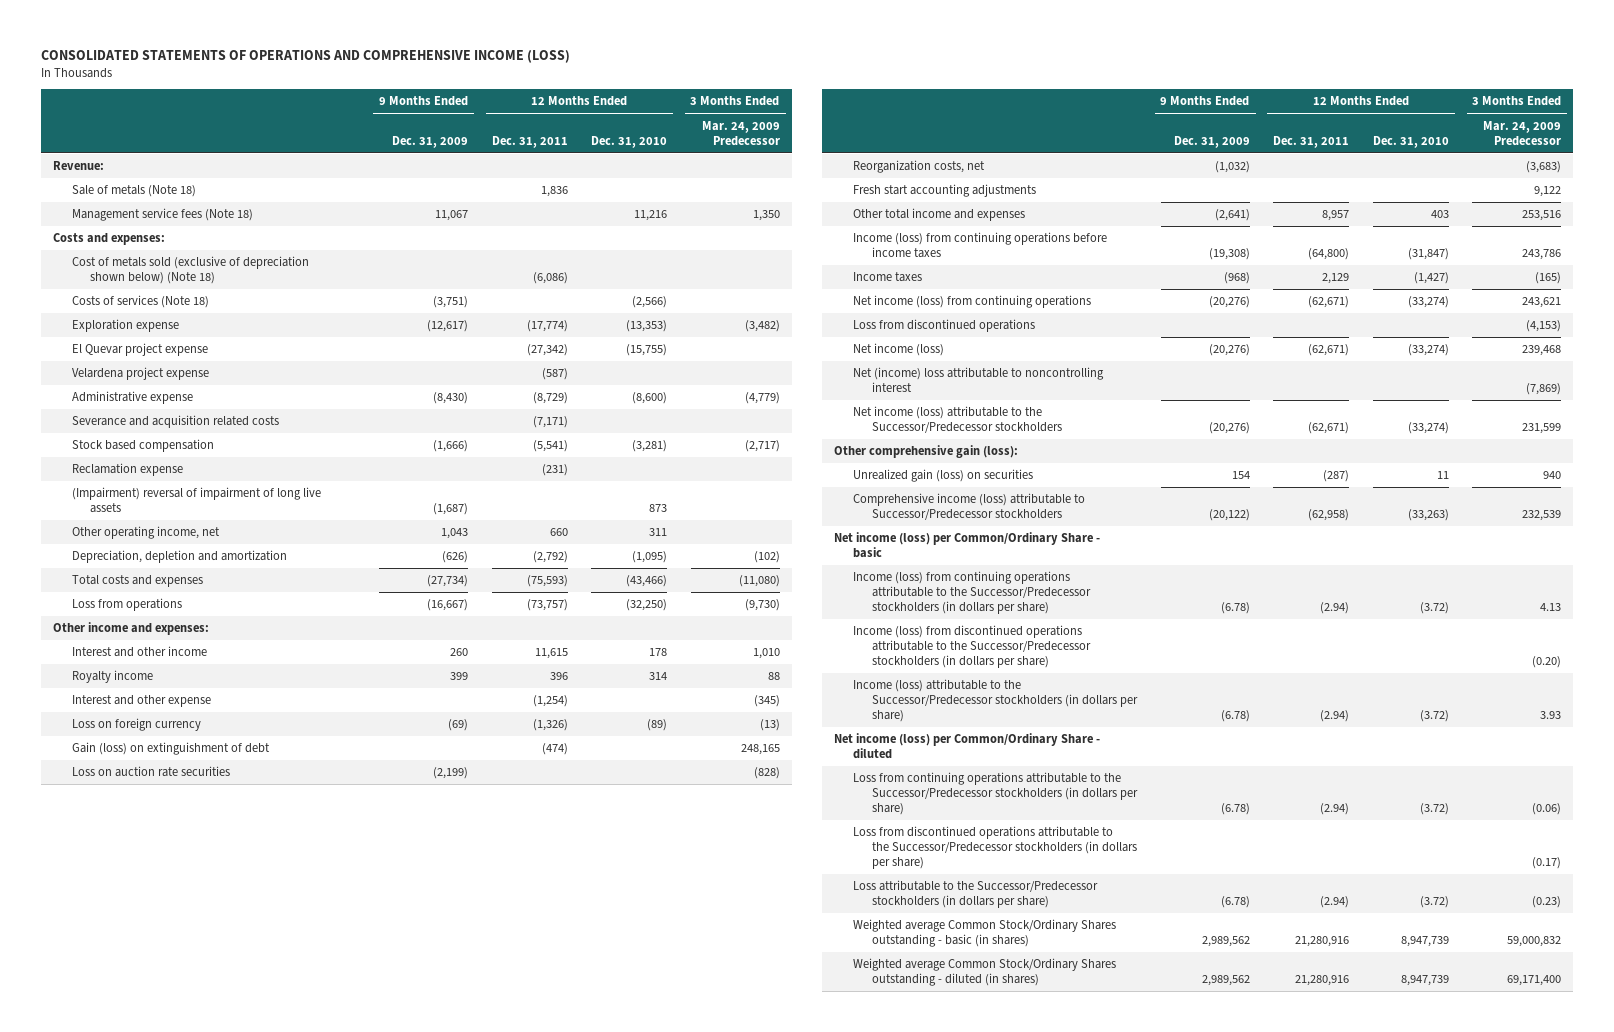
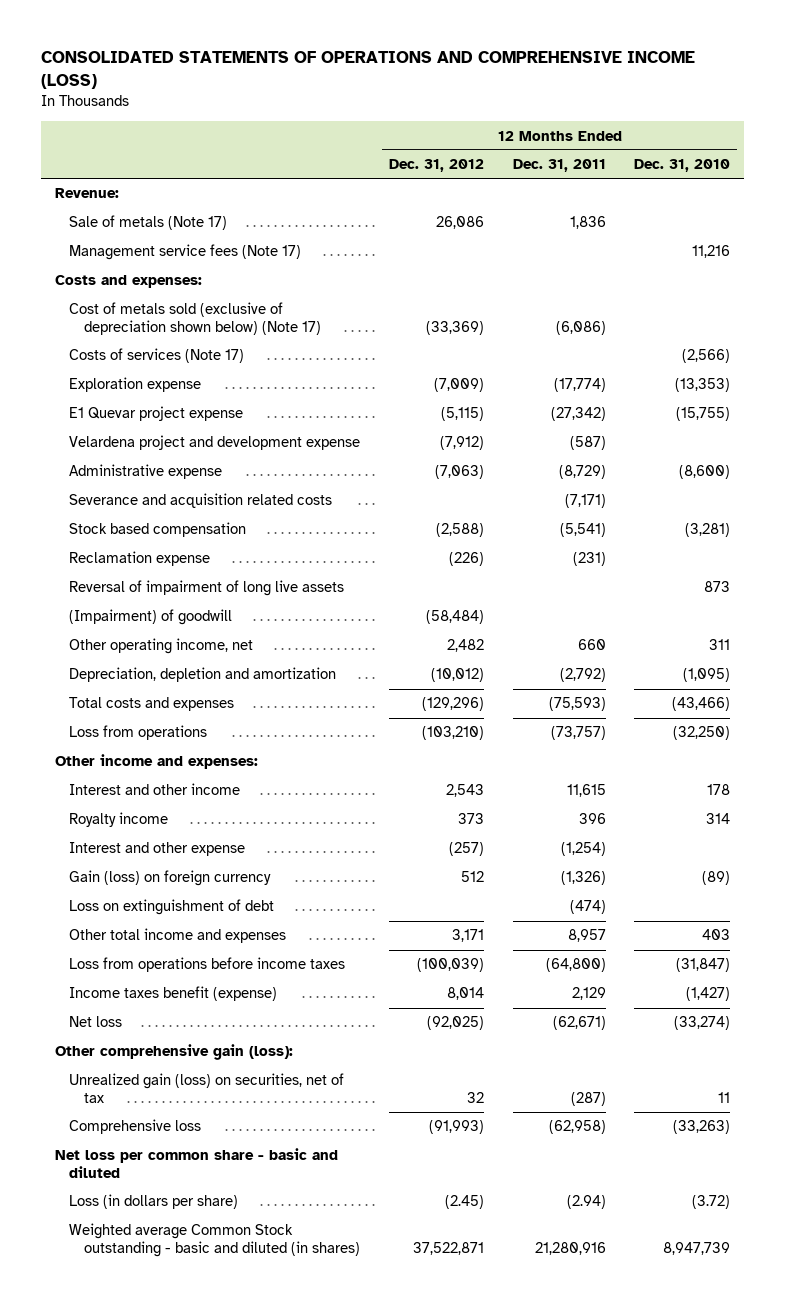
- | 9 Months Ended Dec. 31, 2009 | 12 Months Ended Dec. 31, 2011 | 12 Months Ended Dec. 31, 2010 | 3 Months Ended Mar. 24, 2009 Predecessor
+ | 12 Months Ended Dec. 31, 2012 | 12 Months Ended Dec. 31, 2011 | 12 Months Ended Dec. 31, 2010
- Sale of metals (Note 18) | | 1,836 | |
- Management service fees (Note 18) | 11,067 | | 11,216 | 1,350
+ Sale of metals (Note 17) | 26,086 | 1,836 |
+ Management service fees (Note 17) | | | 11,216
- Cost of metals sold (exclusive of depreciation shown below) (Note 18) | | (6,086) | |
- Costs of services (Note 18) | (3,751) | | (2,566) |
+ Cost of metals sold (exclusive of depreciation shown below) (Note 17) | (33,369) | (6,086) |
+ Costs of services (Note 17) | | | (2,566)
- El Quevar project expense | | (27,342) | (15,755) |
- Velardena project expense | | (587) | |
+ E1 Quevar project expense | (5,115) | (27,342) | (15,755)
+ Velardena project and development expense | (7,912) | (587) |
- (Impairment) reversal of impairment of long live assets | (1,687) | | 873 |
+ Reversal of impairment of long live assets | | | 873
+ (Impairment) of goodwill | (58,484) | |
- Loss on foreign currency | (69) | (1,326) | (89) | (13)
- Gain (loss) on extinguishment of debt | | (474) | | 248,165
- Loss on auction rate securities | (2,199) | | | (828)
- Reorganization costs, net | (1,032) | | | (3,683)
- Fresh start accounting adjustments | | | | 9,122
+ Gain (loss) on foreign currency | 512 | (1,326) | (89)
+ Loss on extinguishment of debt | | (474) |
- Income (loss) from continuing operations before income taxes | (19,308) | (64,800) | (31,847) | 243,786
- Income taxes | (968) | 2,129 | (1,427) | (165)
- Net income (loss) from continuing operations | (20,276) | (62,671) | (33,274) | 243,621
- Loss from discontinued operations | | | | (4,153)
- Net income (loss) | (20,276) | (62,671) | (33,274) | 239,468
- Net (income) loss attributable to noncontrolling interest | | | | (7,869)
- Net income (loss) attributable to the Successor/Predecessor stockholders | (20,276) | (62,671) | (33,274) | 231,599
+ Loss from operations before income taxes | (100,039) | (64,800) | (31,847)
+ Income taxes benefit (expense) | 8,014 | 2,129 | (1,427)
+ Net loss | (92,025) | (62,671) | (33,274)
- Unrealized gain (loss) on securities | 154 | (287) | 11 | 940
- Comprehensive income (loss) attributable to Successor/Predecessor stockholders | (20,122) | (62,958) | (33,263) | 232,539
- Net income (loss) per Common/Ordinary Share - basic
- Income (loss) from continuing operations attributable to the Successor/Predecessor stockholders (in dollars per share) | (6.78) | (2.94) | (3.72) | 4.13
- Income (loss) from discontinued operations attributable to the Successor/Predecessor stockholders (in dollars per share) | | | | (0.20)
- Income (loss) attributable to the Successor/Predecessor stockholders (in dollars per share) | (6.78) | (2.94) | (3.72) | 3.93
- Net income (loss) per Common/Ordinary Share - diluted
- Loss from continuing operations attributable to the Successor/Predecessor stockholders (in dollars per share) | (6.78) | (2.94) | (3.72) | (0.06)
- Loss from discontinued operations attributable to the Successor/Predecessor stockholders (in dollars per share) | | | | (0.17)
- Loss attributable to the Successor/Predecessor stockholders (in dollars per share) | (6.78) | (2.94) | (3.72) | (0.23)
- Weighted average Common Stock/Ordinary Shares outstanding - basic (in shares) | 2,989,562 | 21,280,916 | 8,947,739 | 59,000,832
- Weighted average Common Stock/Ordinary Shares outstanding - diluted (in shares) | 2,989,562 | 21,280,916 | 8,947,739 | 69,171,400
+ Unrealized gain (loss) on securities, net of tax | 32 | (287) | 11
+ Comprehensive loss | (91,993) | (62,958) | (33,263)
+ Net loss per common share - basic and diluted
+ Loss (in dollars per share) | (2.45) | (2.94) | (3.72)
+ Weighted average Common Stock outstanding - basic and diluted (in shares) | 37,522,871 | 21,280,916 | 8,947,739

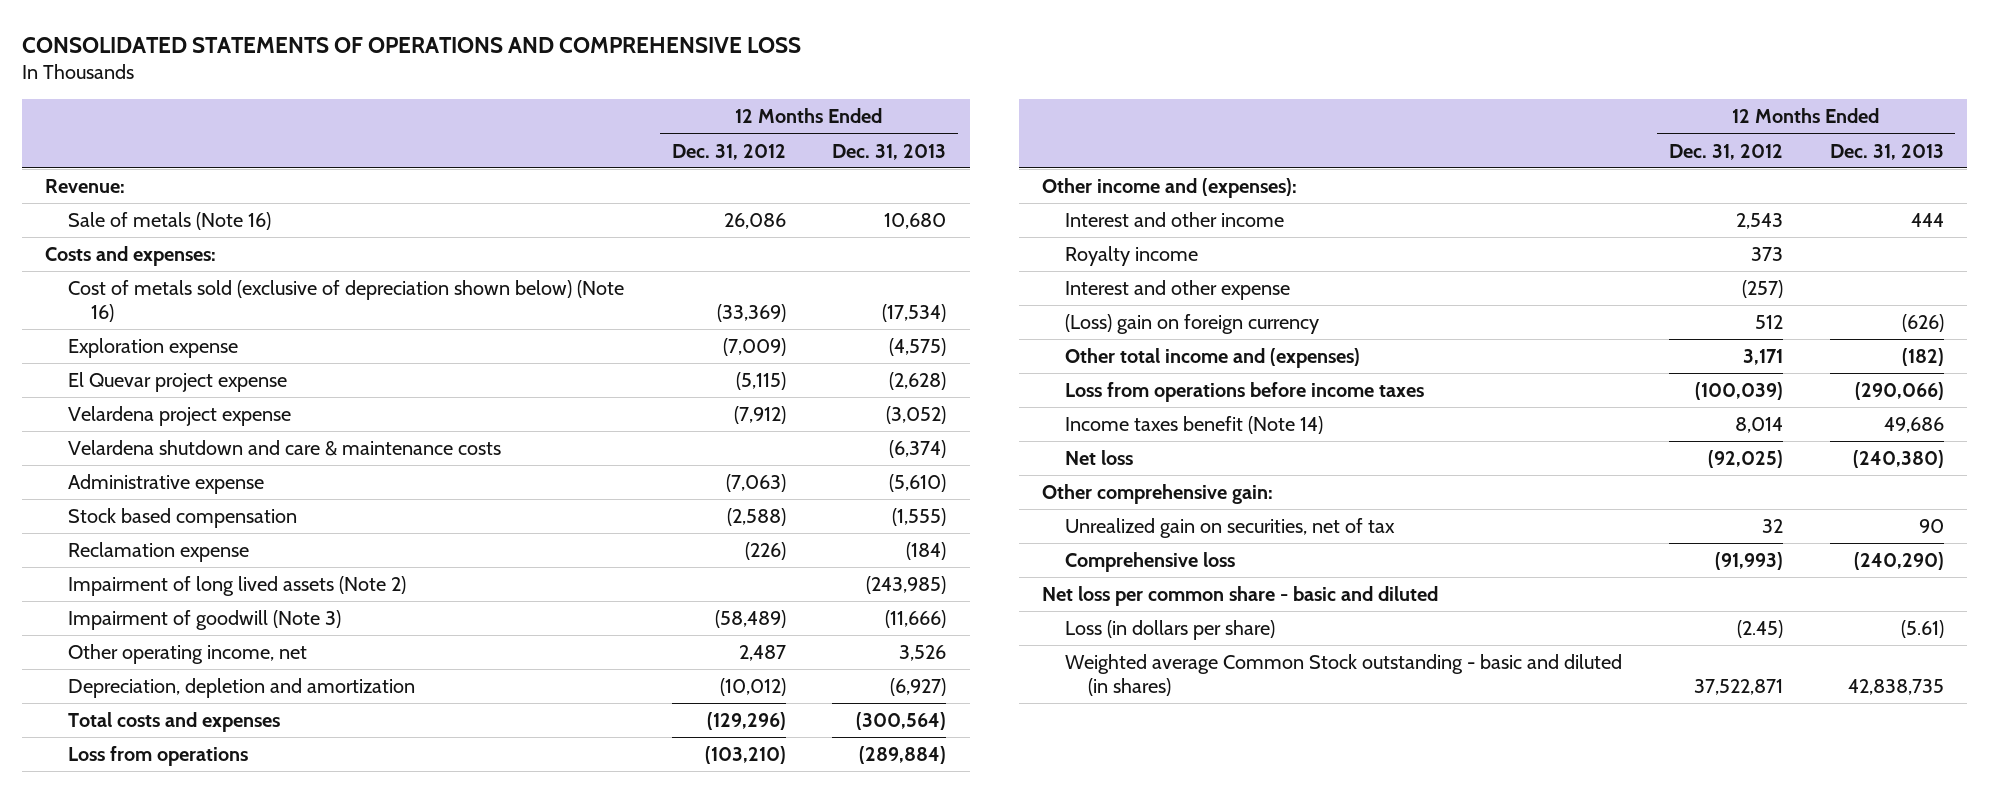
- CONSOLIDATED STATEMENTS OF OPERATIONS AND COMPREHENSIVE INCOME (LOSS)
+ CONSOLIDATED STATEMENTS OF OPERATIONS AND COMPREHENSIVE LOSS
- | 12 Months Ended Dec. 31, 2012 | 12 Months Ended Dec. 31, 2011 | 12 Months Ended Dec. 31, 2010
+ | 12 Months Ended Dec. 31, 2012 | 12 Months Ended Dec. 31, 2013
- Sale of metals (Note 17) | 26,086 | 1,836 |
- Management service fees (Note 17) | | | 11,216
+ Sale of metals (Note 16) | 26,086 | 10,680
- Cost of metals sold (exclusive of depreciation shown below) (Note 17) | (33,369) | (6,086) |
- Costs of services (Note 17) | | | (2,566)
+ Cost of metals sold (exclusive of depreciation shown below) (Note 16) | (33,369) | (17,534)
- E1 Quevar project expense | (5,115) | (27,342) | (15,755)
- Velardena project and development expense | (7,912) | (587) |
+ El Quevar project expense | (5,115) | (2,628)
+ Velardena project expense | (7,912) | (3,052)
+ Velardena shutdown and care & maintenance costs | | (6,374)
- Severance and acquisition related costs | | (7,171) |
- Reversal of impairment of long live assets | | | 873
- (Impairment) of goodwill | (58,484) | |
- Other operating income, net | 2,482 | 660 | 311
+ Impairment of long lived assets (Note 2) | | (243,985)
+ Impairment of goodwill (Note 3) | (58,489) | (11,666)
+ Other operating income, net | 2,487 | 3,526
- Other income and expenses:
+ Other income and (expenses):
- Gain (loss) on foreign currency | 512 | (1,326) | (89)
- Loss on extinguishment of debt | | (474) |
- Other total income and expenses | 3,171 | 8,957 | 403
+ (Loss) gain on foreign currency | 512 | (626)
+ Other total income and (expenses) | 3,171 | (182)
- Income taxes benefit (expense) | 8,014 | 2,129 | (1,427)
+ Income taxes benefit (Note 14) | 8,014 | 49,686
- Other comprehensive gain (loss):
- Unrealized gain (loss) on securities, net of tax | 32 | (287) | 11
+ Other comprehensive gain:
+ Unrealized gain on securities, net of tax | 32 | 90

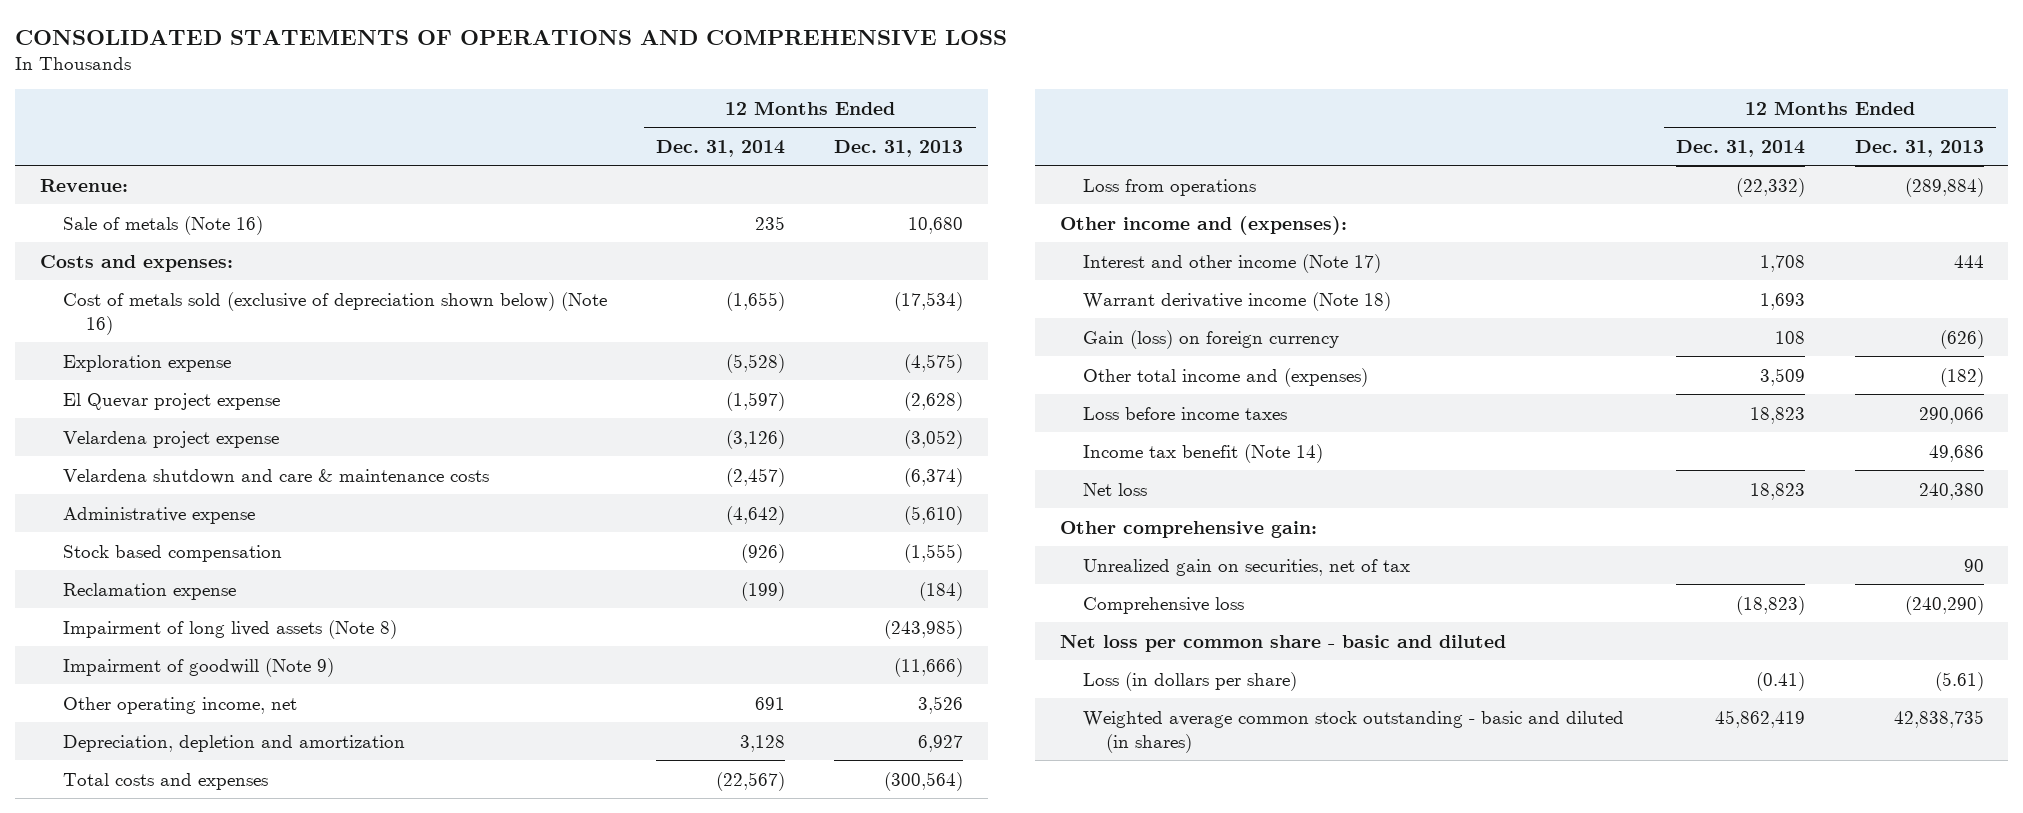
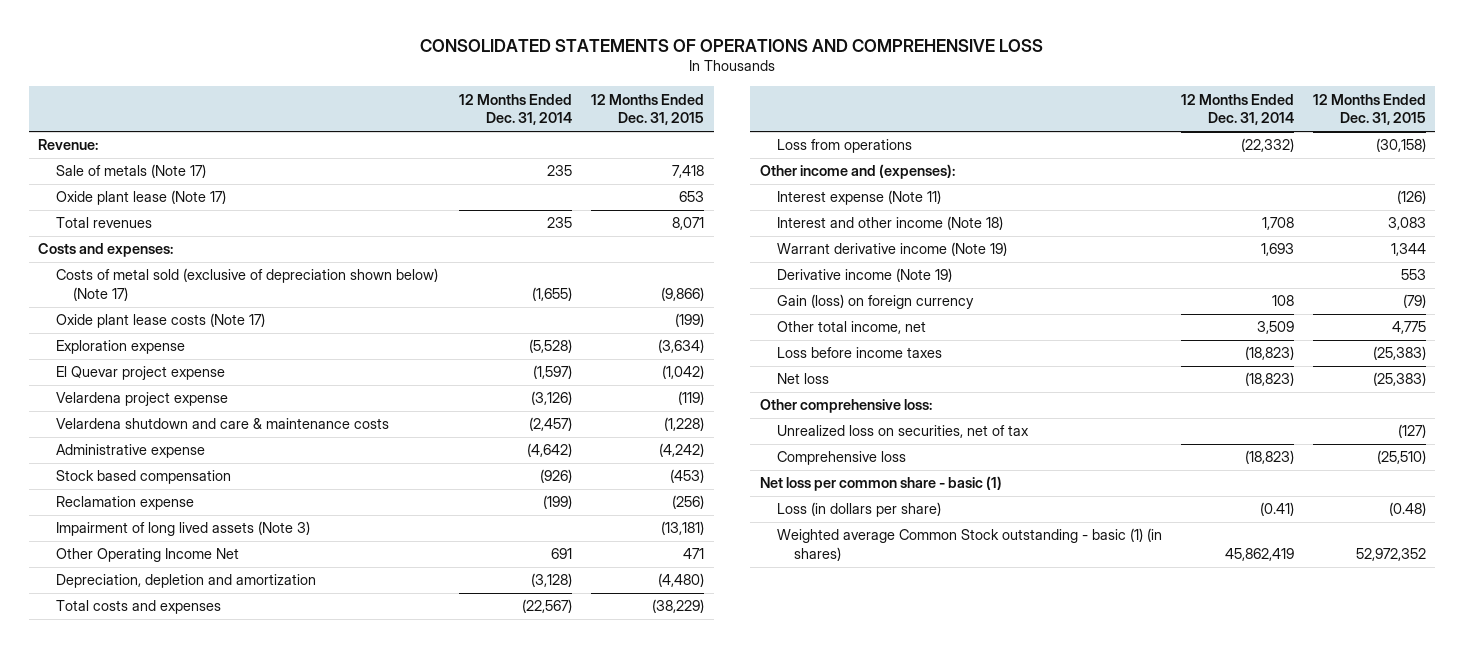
- | 12 Months Ended Dec. 31, 2014 | 12 Months Ended Dec. 31, 2013
+ | 12 Months Ended Dec. 31, 2014 | 12 Months Ended Dec. 31, 2015
- Sale of metals (Note 16) | 235 | 10,680
+ Sale of metals (Note 17) | 235 | 7,418
+ Oxide plant lease (Note 17) | | 653
+ Total revenues | 235 | 8,071
- Cost of metals sold (exclusive of depreciation shown below) (Note 16) | (1,655) | (17,534)
+ Costs of metal sold (exclusive of depreciation shown below) (Note 17) | (1,655) | (9,866)
+ Oxide plant lease costs (Note 17) | | (199)
- Impairment of long lived assets (Note 8) | | (243,985)
- Impairment of goodwill (Note 9) | | (11,666)
- Other operating income, net | 691 | 3,526
- Depreciation, depletion and amortization | 3,128 | 6,927
+ Impairment of long lived assets (Note 3) | | (13,181)
+ Other Operating Income Net | 691 | 471
+ Depreciation, depletion and amortization | (3,128) | (4,480)
- Interest and other income (Note 17) | 1,708 | 444
- Warrant derivative income (Note 18) | 1,693 |
+ Interest expense (Note 11) | | (126)
+ Interest and other income (Note 18) | 1,708 | 3,083
+ Warrant derivative income (Note 19) | 1,693 | 1,344
+ Derivative income (Note 19) | | 553
- Other total income and (expenses) | 3,509 | (182)
- Loss before income taxes | 18,823 | 290,066
- Income tax benefit (Note 14) | | 49,686
- Net loss | 18,823 | 240,380
- Other comprehensive gain:
- Unrealized gain on securities, net of tax | | 90
+ Other total income, net | 3,509 | 4,775
+ Loss before income taxes | (18,823) | (25,383)
+ Net loss | (18,823) | (25,383)
+ Other comprehensive loss:
+ Unrealized loss on securities, net of tax | | (127)
- Net loss per common share - basic and diluted
+ Net loss per common share - basic (1)
- Weighted average common stock outstanding - basic and diluted (in shares) | 45,862,419 | 42,838,735
+ Weighted average Common Stock outstanding - basic (1) (in shares) | 45,862,419 | 52,972,352

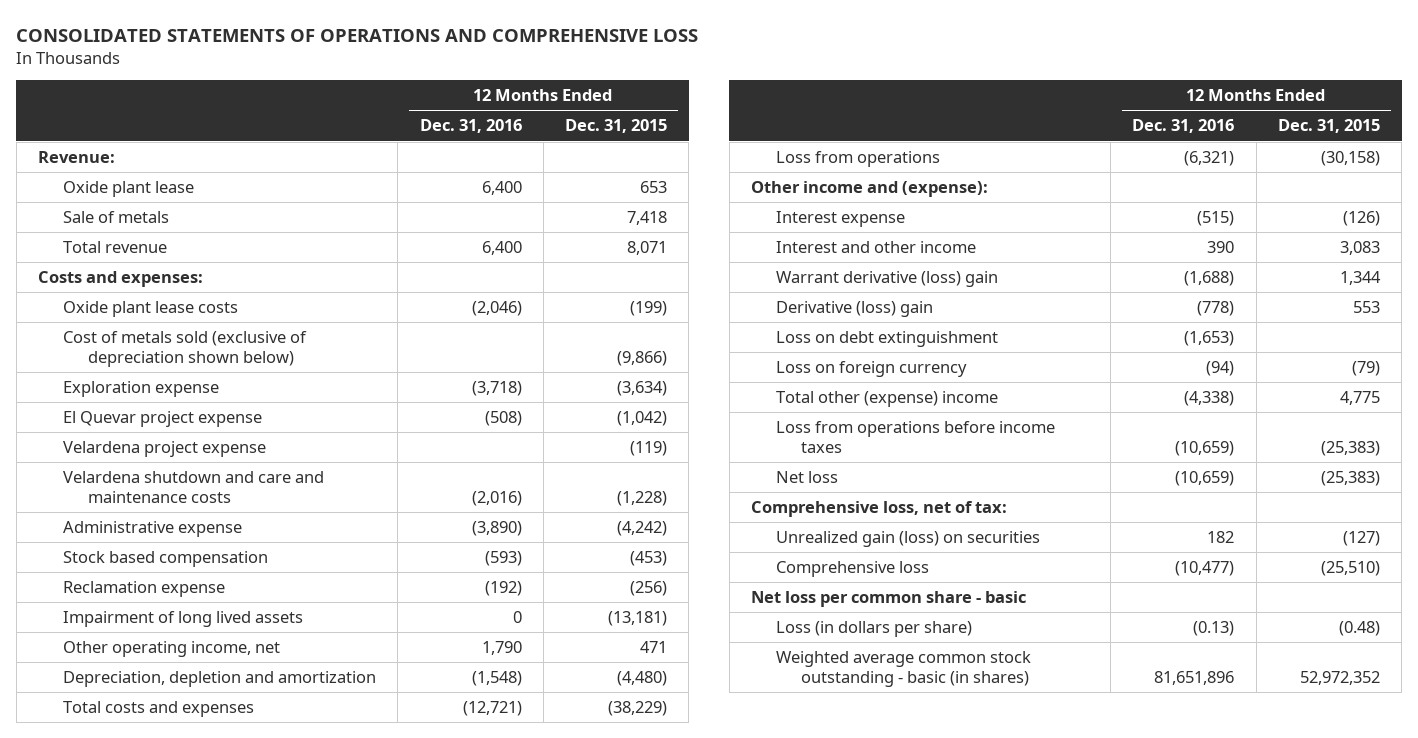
- | 12 Months Ended Dec. 31, 2014 | 12 Months Ended Dec. 31, 2015
+ | 12 Months Ended Dec. 31, 2016 | 12 Months Ended Dec. 31, 2015
- Sale of metals (Note 17) | 235 | 7,418
- Oxide plant lease (Note 17) | | 653
- Total revenues | 235 | 8,071
+ Oxide plant lease | 6,400 | 653
+ Sale of metals | | 7,418
+ Total revenue | 6,400 | 8,071
- Costs of metal sold (exclusive of depreciation shown below) (Note 17) | (1,655) | (9,866)
- Oxide plant lease costs (Note 17) | | (199)
+ Oxide plant lease costs | (2,046) | (199)
+ Cost of metals sold (exclusive of depreciation shown below) | | (9,866)
- Velardena shutdown and care & maintenance costs | (2,457) | (1,228)
+ Velardena shutdown and care and maintenance costs | (2,016) | (1,228)
- Impairment of long lived assets (Note 3) | | (13,181)
- Other Operating Income Net | 691 | 471
+ Impairment of long lived assets | 0 | (13,181)
+ Other operating income, net | 1,790 | 471
- Other income and (expenses):
- Interest expense (Note 11) | | (126)
- Interest and other income (Note 18) | 1,708 | 3,083
- Warrant derivative income (Note 19) | 1,693 | 1,344
- Derivative income (Note 19) | | 553
- Gain (loss) on foreign currency | 108 | (79)
- Other total income, net | 3,509 | 4,775
- Loss before income taxes | (18,823) | (25,383)
+ Other income and (expense):
+ Interest expense | (515) | (126)
+ Interest and other income | 390 | 3,083
+ Warrant derivative (loss) gain | (1,688) | 1,344
+ Derivative (loss) gain | (778) | 553
+ Loss on debt extinguishment | (1,653) |
+ Loss on foreign currency | (94) | (79)
+ Total other (expense) income | (4,338) | 4,775
+ Loss from operations before income taxes | (10,659) | (25,383)
- Other comprehensive loss:
- Unrealized loss on securities, net of tax | | (127)
+ Comprehensive loss, net of tax:
+ Unrealized gain (loss) on securities | 182 | (127)
- Net loss per common share - basic (1)
+ Net loss per common share - basic
- Weighted average Common Stock outstanding - basic (1) (in shares) | 45,862,419 | 52,972,352
+ Weighted average common stock outstanding - basic (in shares) | 81,651,896 | 52,972,352

